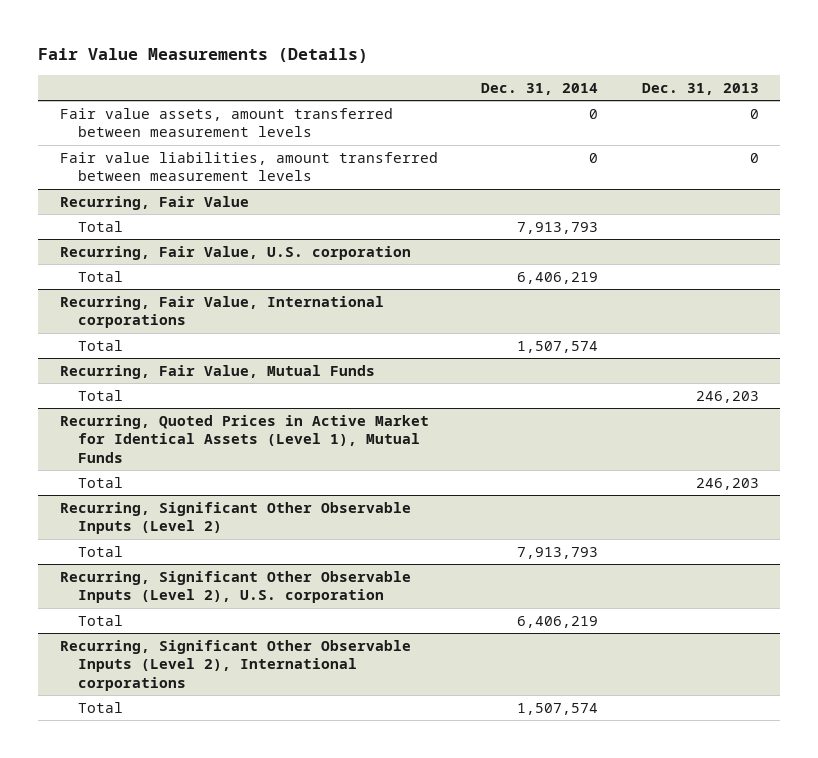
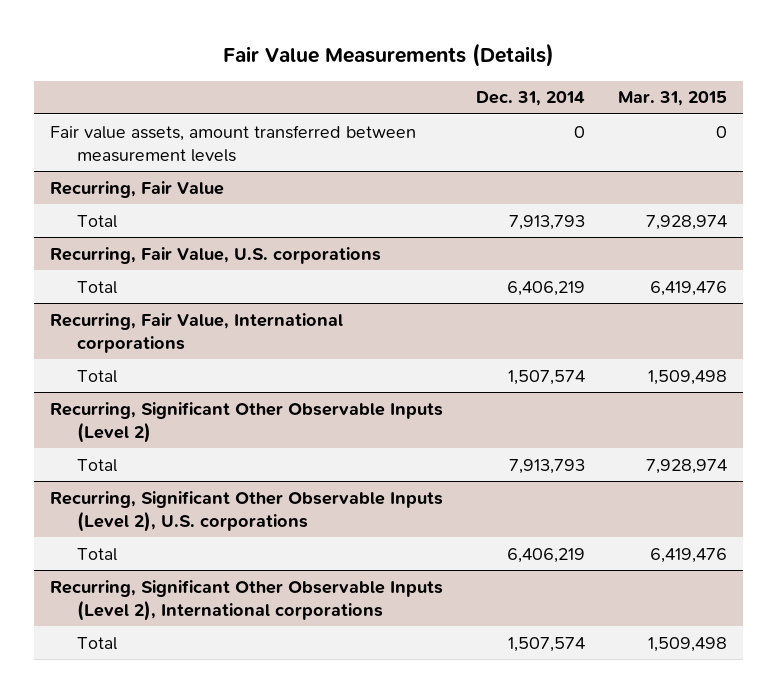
- | Dec. 31, 2014 | Dec. 31, 2013
+ | Dec. 31, 2014 | Mar. 31, 2015
- Fair value liabilities, amount transferred between measurement levels | 0 | 0
- Recurring, Fair Value, U.S. corporation
+ Recurring, Fair Value, U.S. corporations
- Recurring, Fair Value, Mutual Funds
- Total | | 246,203
- Recurring, Quoted Prices in Active Market for Identical Assets (Level 1), Mutual Funds
- Total | | 246,203
- Recurring, Significant Other Observable Inputs (Level 2), U.S. corporation
+ Recurring, Significant Other Observable Inputs (Level 2), U.S. corporations

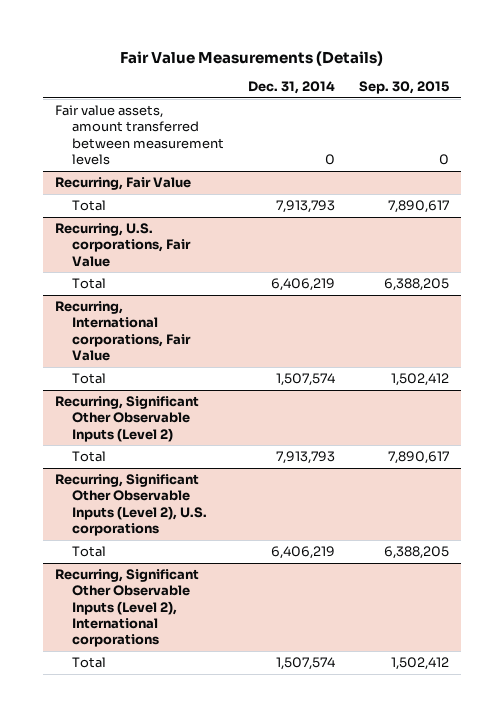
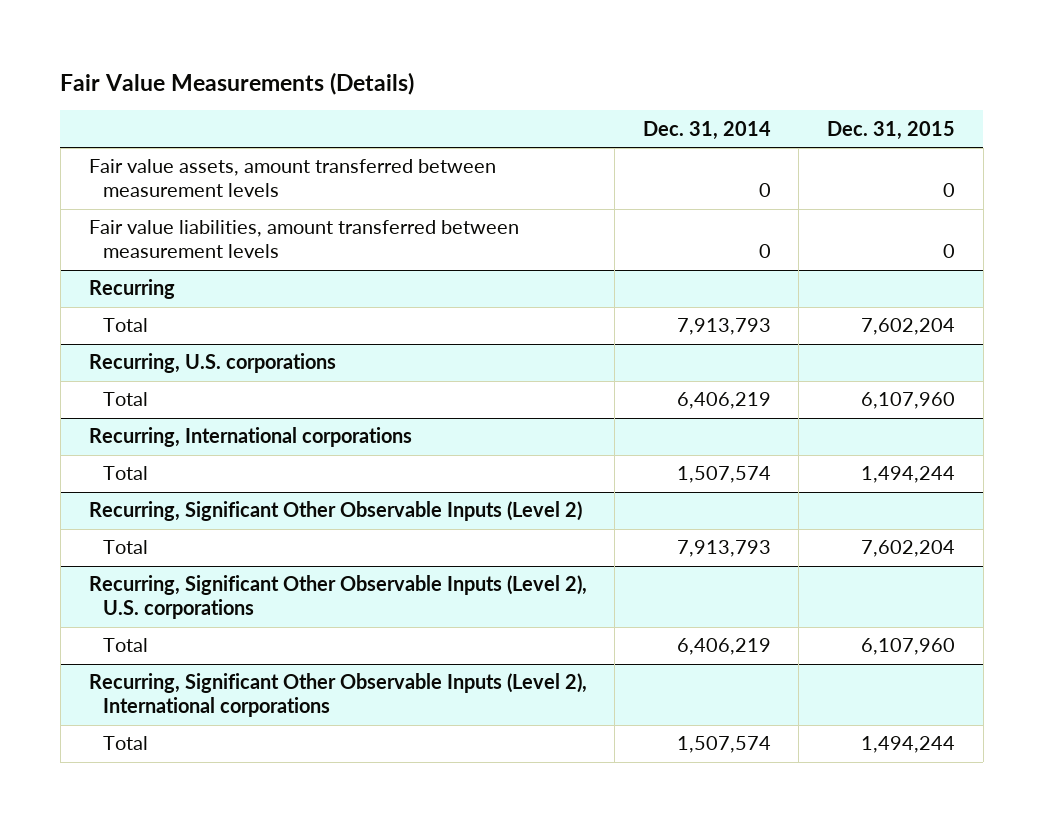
- | Dec. 31, 2014 | Sep. 30, 2015
+ | Dec. 31, 2014 | Dec. 31, 2015
- Recurring, Fair Value
+ Fair value liabilities, amount transferred between measurement levels | 0 | 0
+ Recurring
- Recurring, U.S. corporations, Fair Value
+ Recurring, U.S. corporations
- Recurring, International corporations, Fair Value
+ Recurring, International corporations

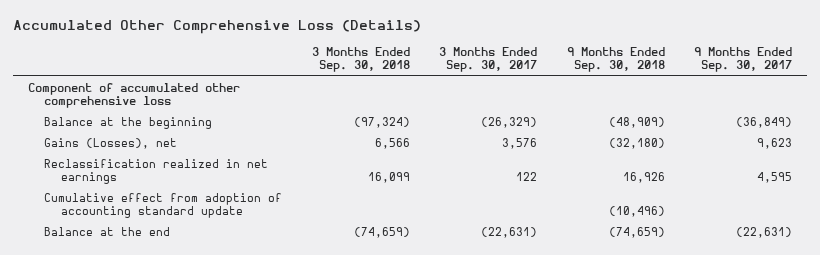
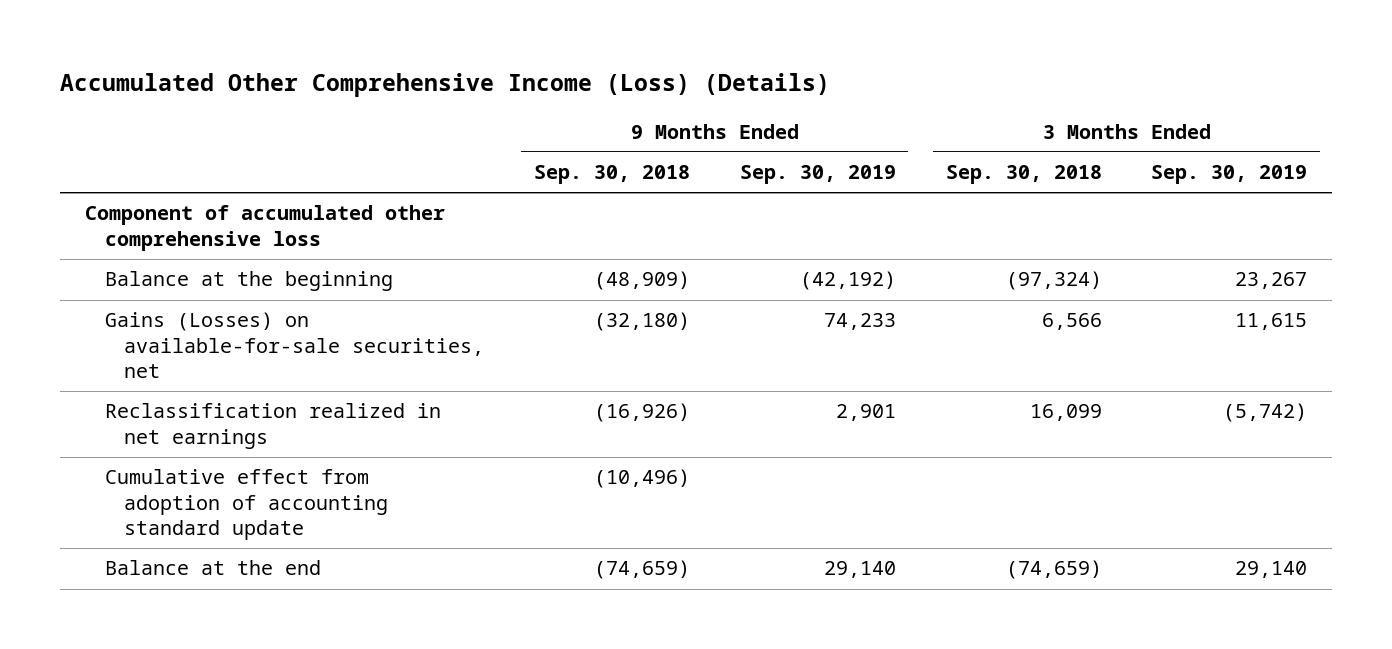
- Accumulated Other Comprehensive Loss (Details)
+ Accumulated Other Comprehensive Income (Loss) (Details)
- | 3 Months Ended Sep. 30, 2018 | 3 Months Ended Sep. 30, 2017 | 9 Months Ended Sep. 30, 2018 | 9 Months Ended Sep. 30, 2017
+ | 9 Months Ended Sep. 30, 2018 | 9 Months Ended Sep. 30, 2019 | 3 Months Ended Sep. 30, 2018 | 3 Months Ended Sep. 30, 2019
- Gains (Losses), net | 6,566 | 3,576 | (32,180) | 9,623
- Reclassification realized in net earnings | 16,099 | 122 | 16,926 | 4,595
+ Gains (Losses) on available-for-sale securities, net | (32,180) | 74,233 | 6,566 | 11,615
+ Reclassification realized in net earnings | (16,926) | 2,901 | 16,099 | (5,742)

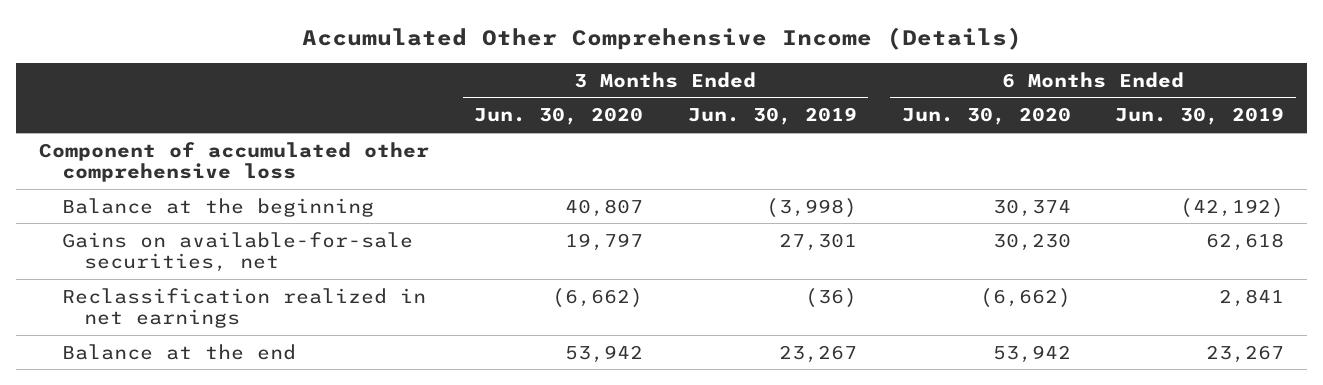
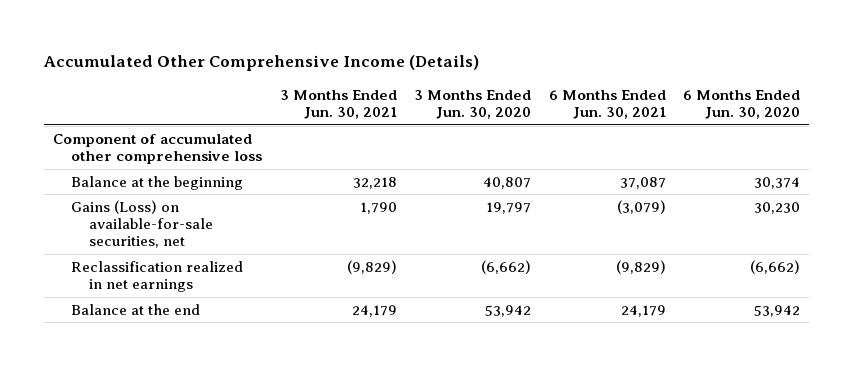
- | 3 Months Ended Jun. 30, 2020 | 3 Months Ended Jun. 30, 2019 | 6 Months Ended Jun. 30, 2020 | 6 Months Ended Jun. 30, 2019
+ | 3 Months Ended Jun. 30, 2021 | 3 Months Ended Jun. 30, 2020 | 6 Months Ended Jun. 30, 2021 | 6 Months Ended Jun. 30, 2020
- Gains on available-for-sale securities, net | 19,797 | 27,301 | 30,230 | 62,618
+ Gains (Loss) on available-for-sale securities, net | 1,790 | 19,797 | (3,079) | 30,230

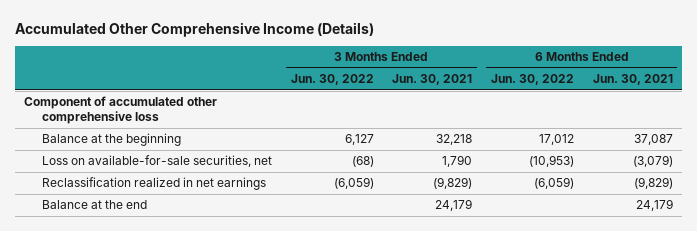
- | 3 Months Ended Jun. 30, 2021 | 3 Months Ended Jun. 30, 2020 | 6 Months Ended Jun. 30, 2021 | 6 Months Ended Jun. 30, 2020
+ | 3 Months Ended Jun. 30, 2022 | 3 Months Ended Jun. 30, 2021 | 6 Months Ended Jun. 30, 2022 | 6 Months Ended Jun. 30, 2021
- Gains (Loss) on available-for-sale securities, net | 1,790 | 19,797 | (3,079) | 30,230
+ Loss on available-for-sale securities, net | (68) | 1,790 | (10,953) | (3,079)

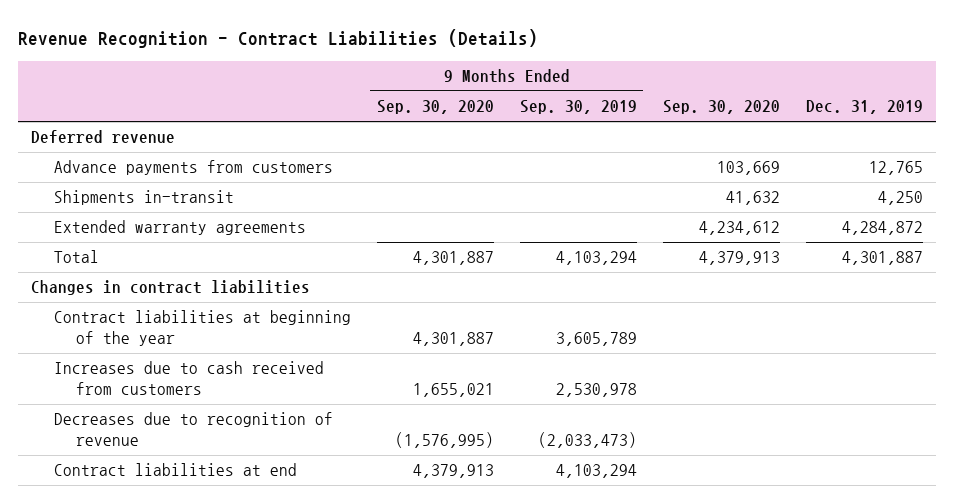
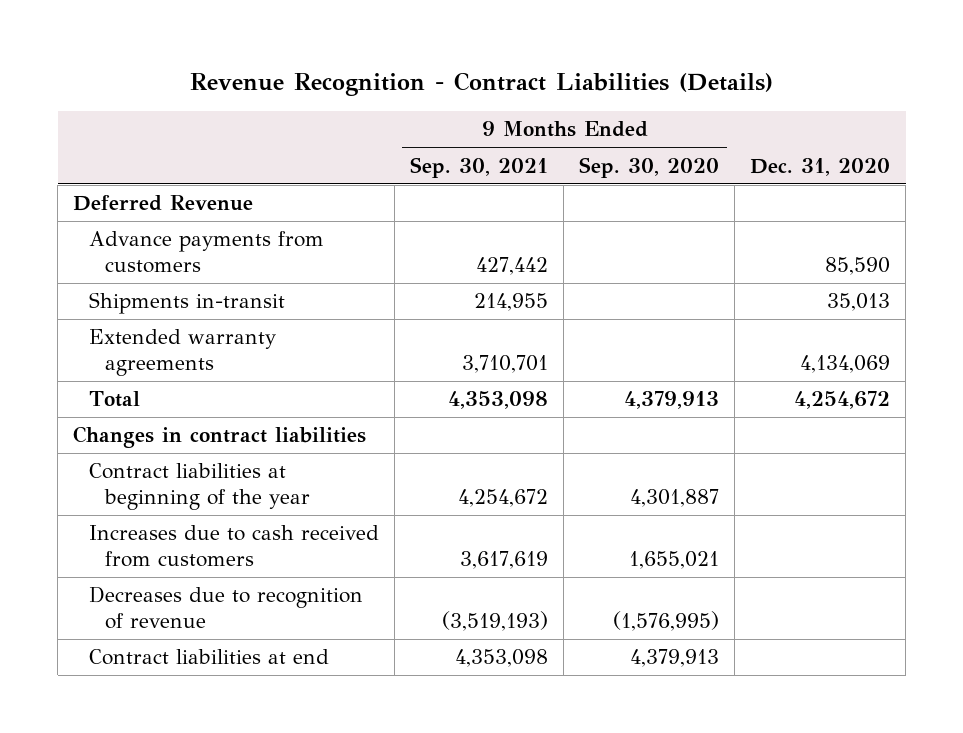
- | 9 Months Ended Sep. 30, 2020 | 9 Months Ended Sep. 30, 2019 | Sep. 30, 2020 | Dec. 31, 2019
+ | 9 Months Ended Sep. 30, 2021 | 9 Months Ended Sep. 30, 2020 | Dec. 31, 2020
- Deferred revenue
+ Deferred Revenue
- Total | 4,301,887 | 4,103,294 | 4,379,913 | 4,301,887
+ Total | 4,353,098 | 4,379,913 | 4,254,672

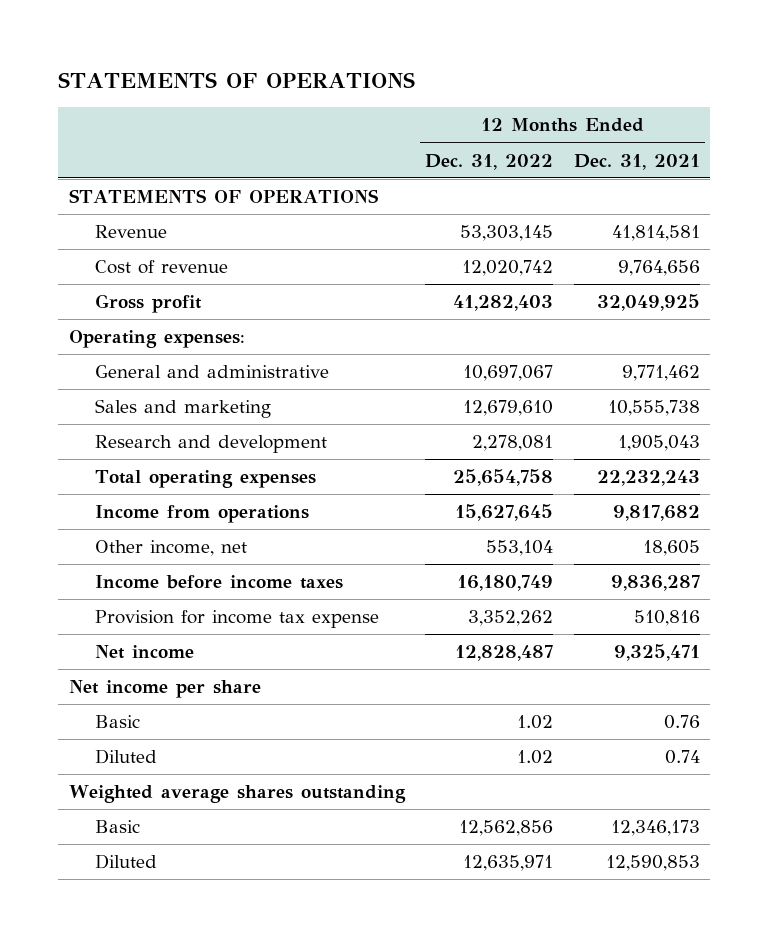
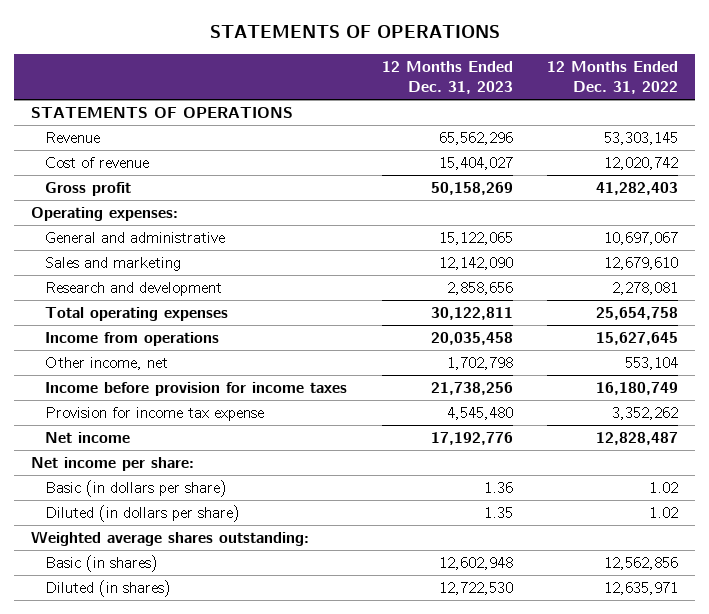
- | 12 Months Ended Dec. 31, 2022 | 12 Months Ended Dec. 31, 2021
+ | 12 Months Ended Dec. 31, 2023 | 12 Months Ended Dec. 31, 2022
- Income before income taxes | 16,180,749 | 9,836,287
+ Income before provision for income taxes | 21,738,256 | 16,180,749
- Net income per share
- Basic | 1.02 | 0.76
- Diluted | 1.02 | 0.74
- Weighted average shares outstanding
- Basic | 12,562,856 | 12,346,173
- Diluted | 12,635,971 | 12,590,853
+ Net income per share:
+ Basic (in dollars per share) | 1.36 | 1.02
+ Diluted (in dollars per share) | 1.35 | 1.02
+ Weighted average shares outstanding:
+ Basic (in shares) | 12,602,948 | 12,562,856
+ Diluted (in shares) | 12,722,530 | 12,635,971

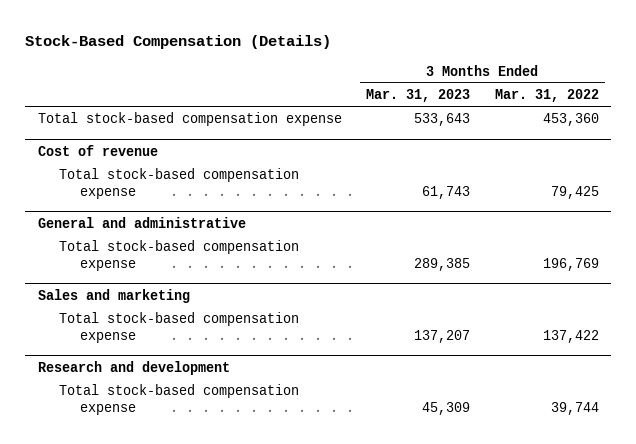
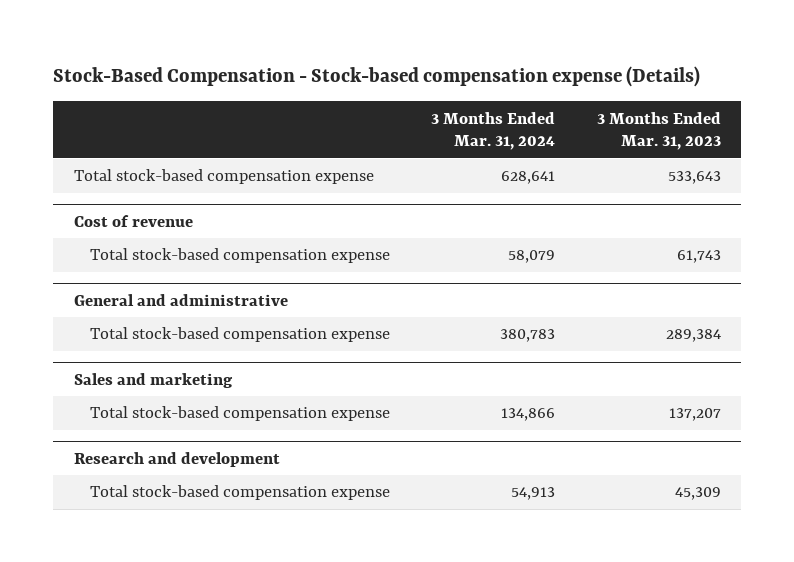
- Stock-Based Compensation (Details)
+ Stock-Based Compensation - Stock-based compensation expense (Details)
- | 3 Months Ended Mar. 31, 2023 | 3 Months Ended Mar. 31, 2022
+ | 3 Months Ended Mar. 31, 2024 | 3 Months Ended Mar. 31, 2023
@ General and administrative
- Total stock-based compensation expense | 289,385 | 196,769
+ Total stock-based compensation expense | 380,783 | 289,384

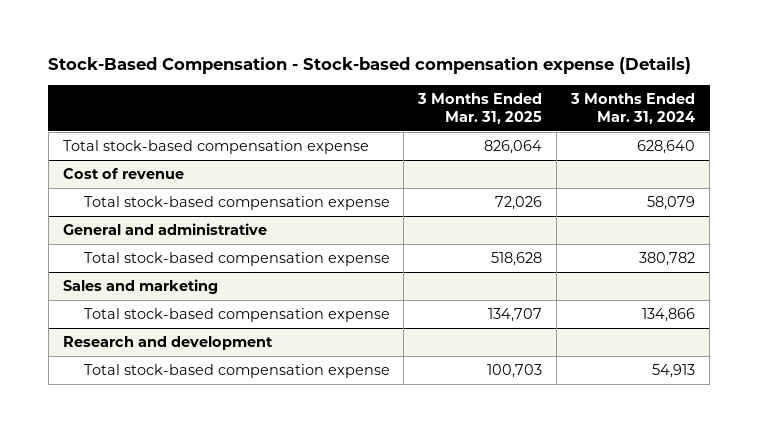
- | 3 Months Ended Mar. 31, 2024 | 3 Months Ended Mar. 31, 2023
+ | 3 Months Ended Mar. 31, 2025 | 3 Months Ended Mar. 31, 2024
- Total stock-based compensation expense | 628,641 | 533,643
+ Total stock-based compensation expense | 826,064 | 628,640
@ General and administrative
- Total stock-based compensation expense | 380,783 | 289,384
+ Total stock-based compensation expense | 518,628 | 380,782

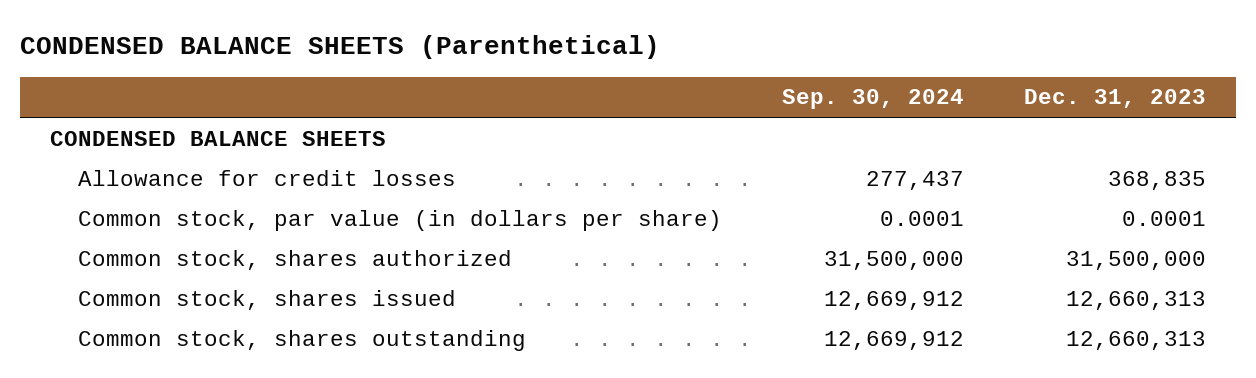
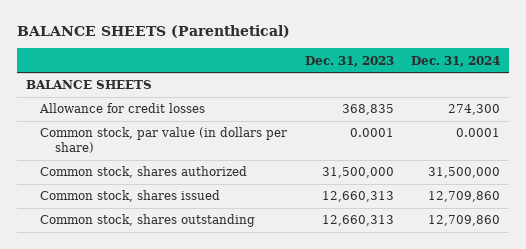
- CONDENSED BALANCE SHEETS (Parenthetical)
+ BALANCE SHEETS (Parenthetical)
- | Sep. 30, 2024 | Dec. 31, 2023
+ | Dec. 31, 2023 | Dec. 31, 2024
- CONDENSED BALANCE SHEETS
+ BALANCE SHEETS

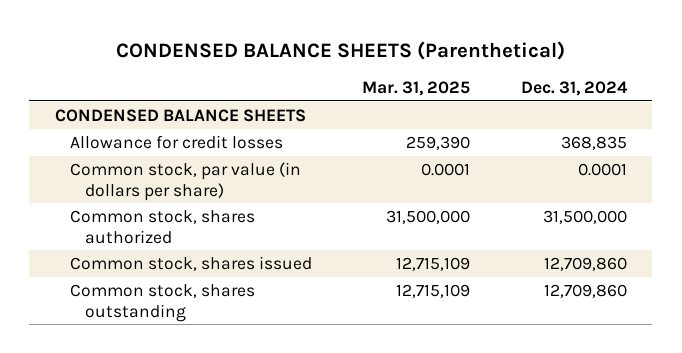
- BALANCE SHEETS (Parenthetical)
+ CONDENSED BALANCE SHEETS (Parenthetical)
- | Dec. 31, 2023 | Dec. 31, 2024
+ | Mar. 31, 2025 | Dec. 31, 2024
- BALANCE SHEETS
- Allowance for credit losses | 368,835 | 274,300
+ CONDENSED BALANCE SHEETS
+ Allowance for credit losses | 259,390 | 368,835

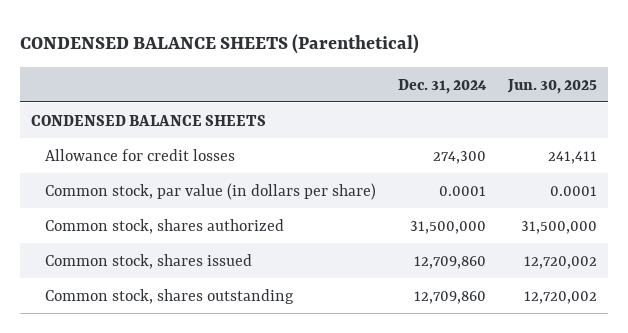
- | Mar. 31, 2025 | Dec. 31, 2024
+ | Dec. 31, 2024 | Jun. 30, 2025
- Allowance for credit losses | 259,390 | 368,835
+ Allowance for credit losses | 274,300 | 241,411

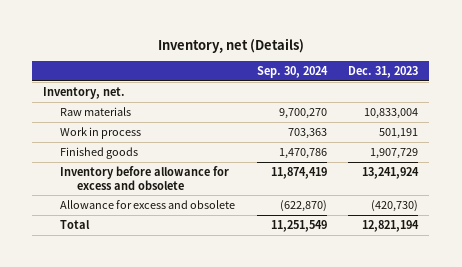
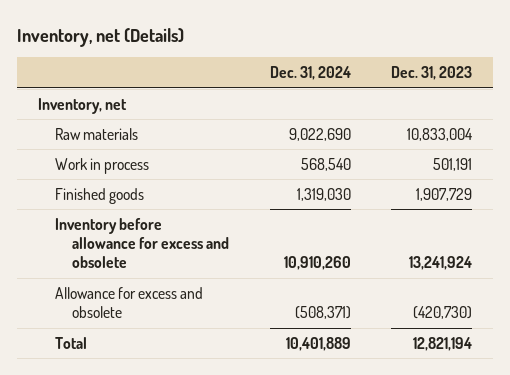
- | Sep. 30, 2024 | Dec. 31, 2023
+ | Dec. 31, 2024 | Dec. 31, 2023
- Inventory, net.
+ Inventory, net

